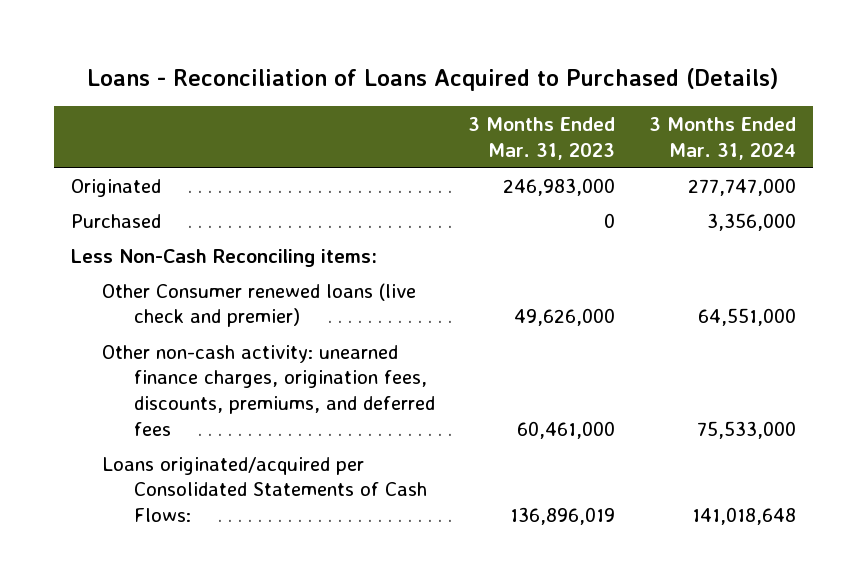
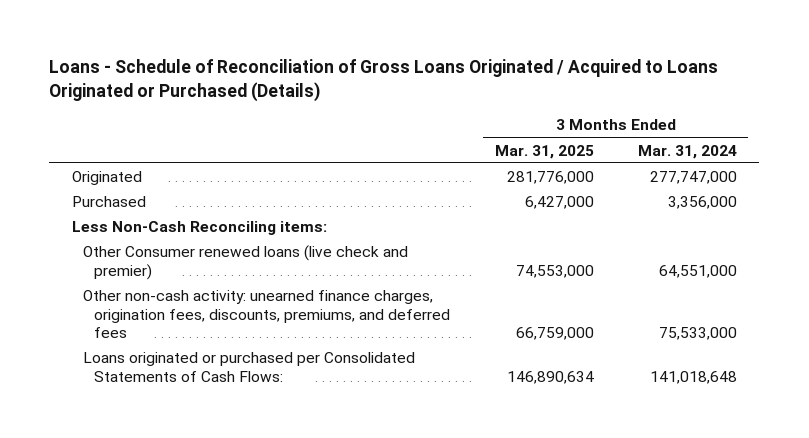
- Loans - Reconciliation of Loans Acquired to Purchased (Details)
+ Loans - Schedule of Reconciliation of Gross Loans Originated / Acquired to Loans Originated or Purchased (Details)
- | 3 Months Ended Mar. 31, 2023 | 3 Months Ended Mar. 31, 2024
+ | 3 Months Ended Mar. 31, 2025 | 3 Months Ended Mar. 31, 2024
- Loans originated/acquired per Consolidated Statements of Cash Flows: | 136,896,019 | 141,018,648
+ Loans originated or purchased per Consolidated Statements of Cash Flows: | 146,890,634 | 141,018,648

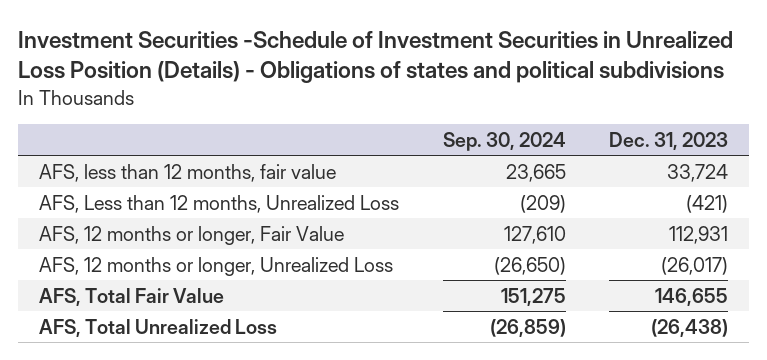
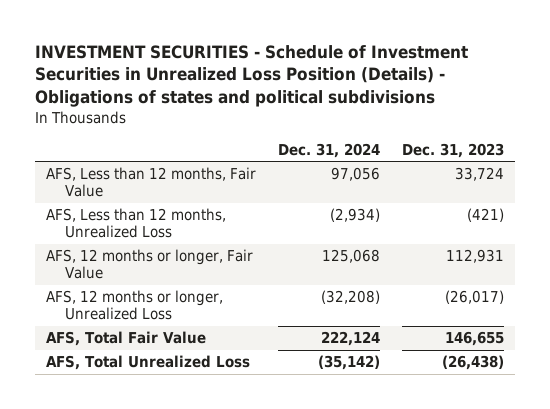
- Investment Securities -Schedule of Investment Securities in Unrealized Loss Position (Details) - Obligations of states and political subdivisions
+ INVESTMENT SECURITIES - Schedule of Investment Securities in Unrealized Loss Position (Details) - Obligations of states and political subdivisions
- | Sep. 30, 2024 | Dec. 31, 2023
+ | Dec. 31, 2024 | Dec. 31, 2023
- AFS, less than 12 months, fair value | 23,665 | 33,724
+ AFS, Less than 12 months, Fair Value | 97,056 | 33,724

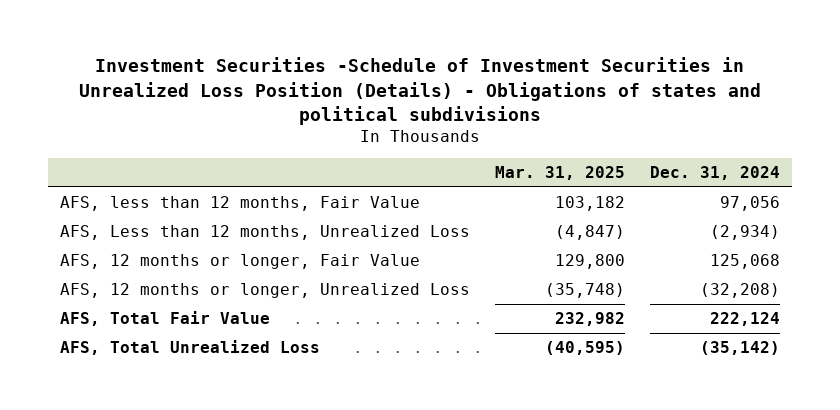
- INVESTMENT SECURITIES - Schedule of Investment Securities in Unrealized Loss Position (Details) - Obligations of states and political subdivisions
+ Investment Securities -Schedule of Investment Securities in Unrealized Loss Position (Details) - Obligations of states and political subdivisions
- | Dec. 31, 2024 | Dec. 31, 2023
+ | Mar. 31, 2025 | Dec. 31, 2024
- AFS, Less than 12 months, Fair Value | 97,056 | 33,724
+ AFS, less than 12 months, Fair Value | 103,182 | 97,056

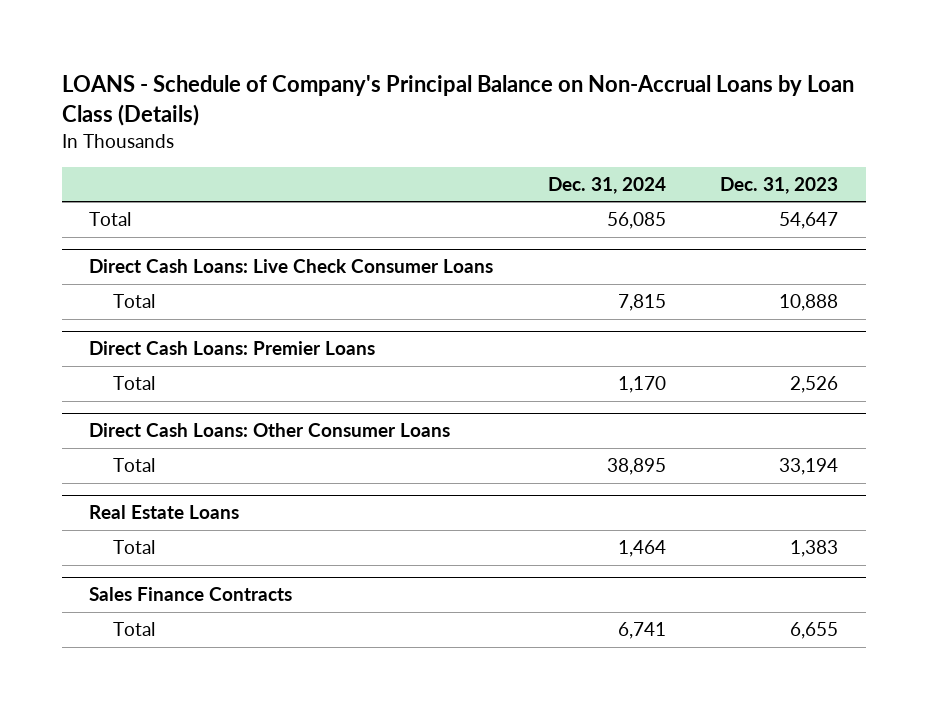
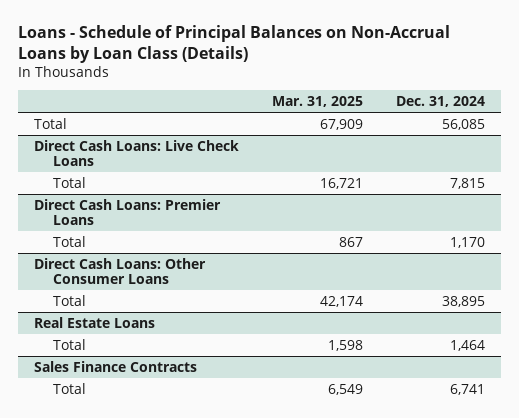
- LOANS - Schedule of Company's Principal Balance on Non-Accrual Loans by Loan Class (Details)
+ Loans - Schedule of Principal Balances on Non-Accrual Loans by Loan Class (Details)
- | Dec. 31, 2024 | Dec. 31, 2023
+ | Mar. 31, 2025 | Dec. 31, 2024
- Direct Cash Loans: Live Check Consumer Loans
+ Direct Cash Loans: Live Check Loans

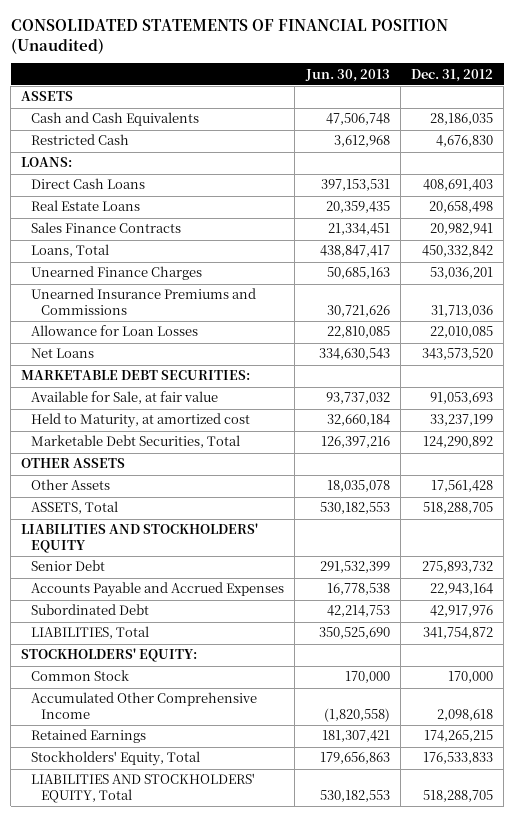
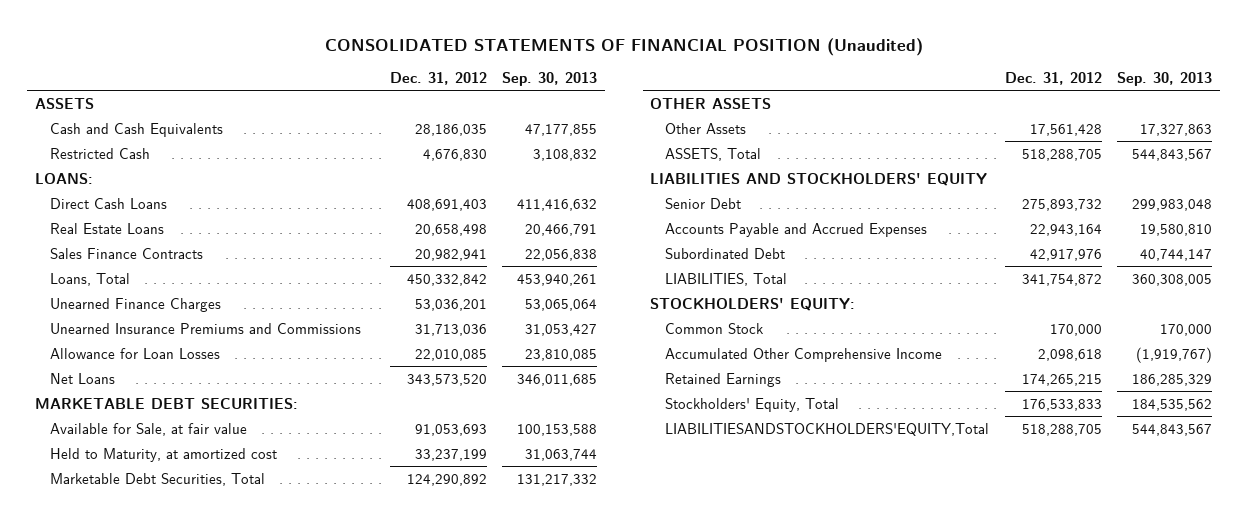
- | Jun. 30, 2013 | Dec. 31, 2012
+ | Dec. 31, 2012 | Sep. 30, 2013
- LIABILITIES AND STOCKHOLDERS' EQUITY, Total | 530,182,553 | 518,288,705
+ LIABILITIESANDSTOCKHOLDERS'EQUITY,Total | 518,288,705 | 544,843,567

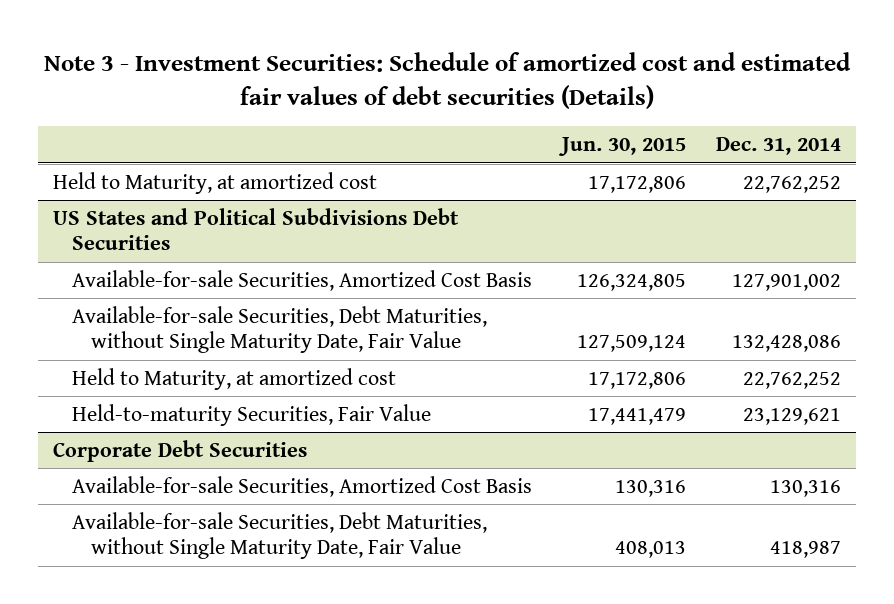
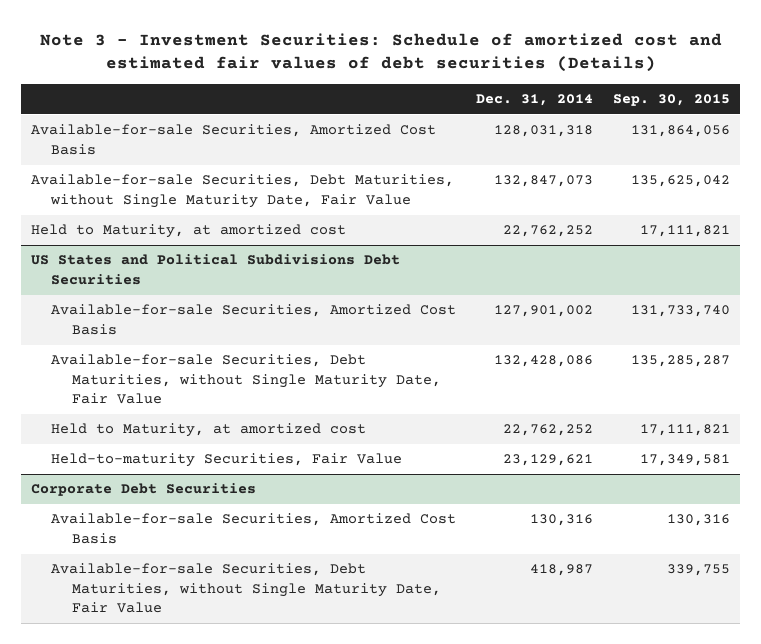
- | Jun. 30, 2015 | Dec. 31, 2014
+ | Dec. 31, 2014 | Sep. 30, 2015
+ Available-for-sale Securities, Amortized Cost Basis | 128,031,318 | 131,864,056
+ Available-for-sale Securities, Debt Maturities, without Single Maturity Date, Fair Value | 132,847,073 | 135,625,042

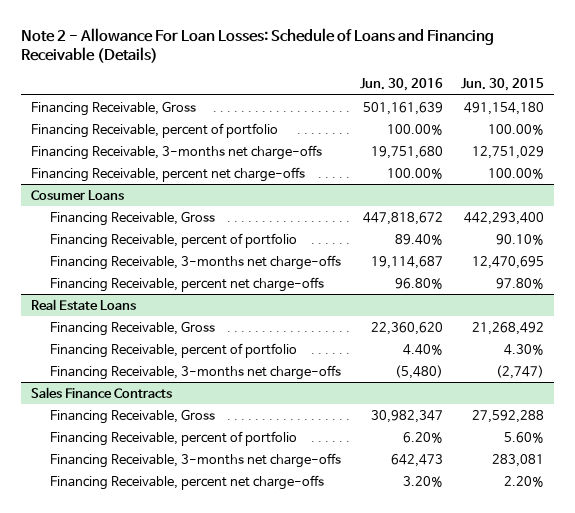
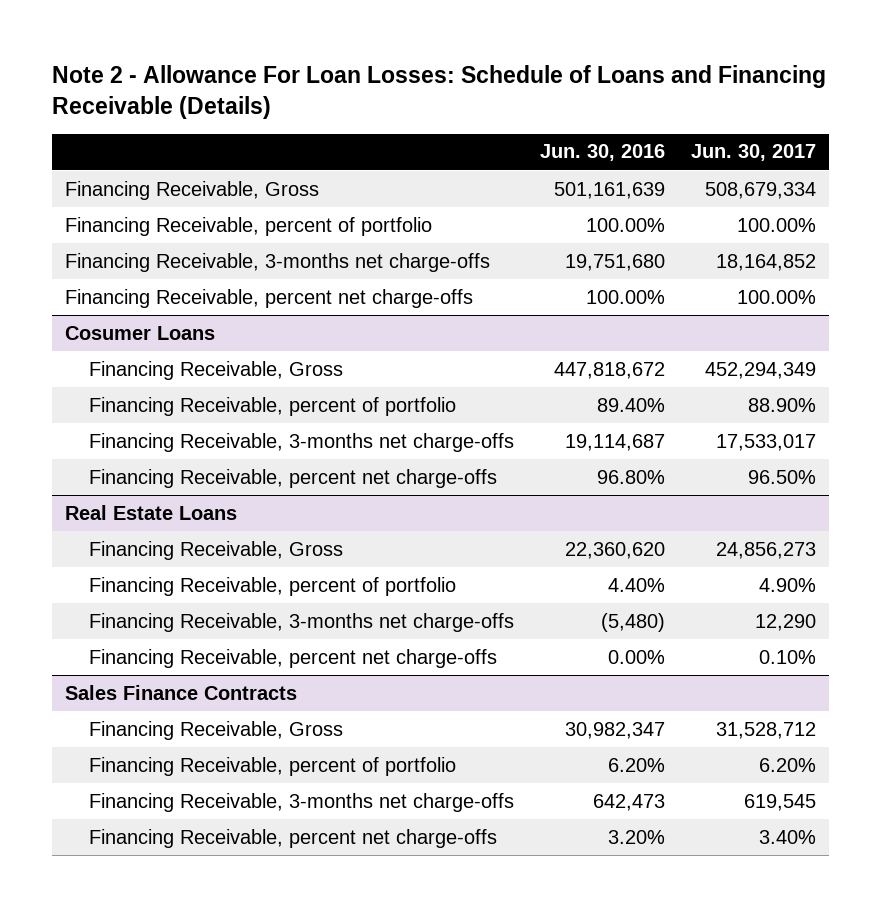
- | Jun. 30, 2016 | Jun. 30, 2015
+ | Jun. 30, 2016 | Jun. 30, 2017
@ Real Estate Loans
+ Financing Receivable, percent net charge-offs | 0.00% | 0.10%

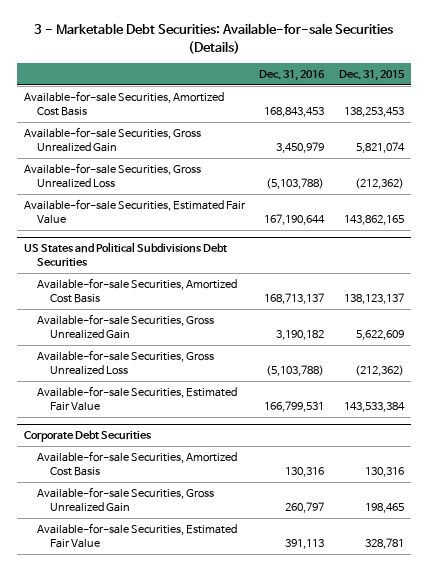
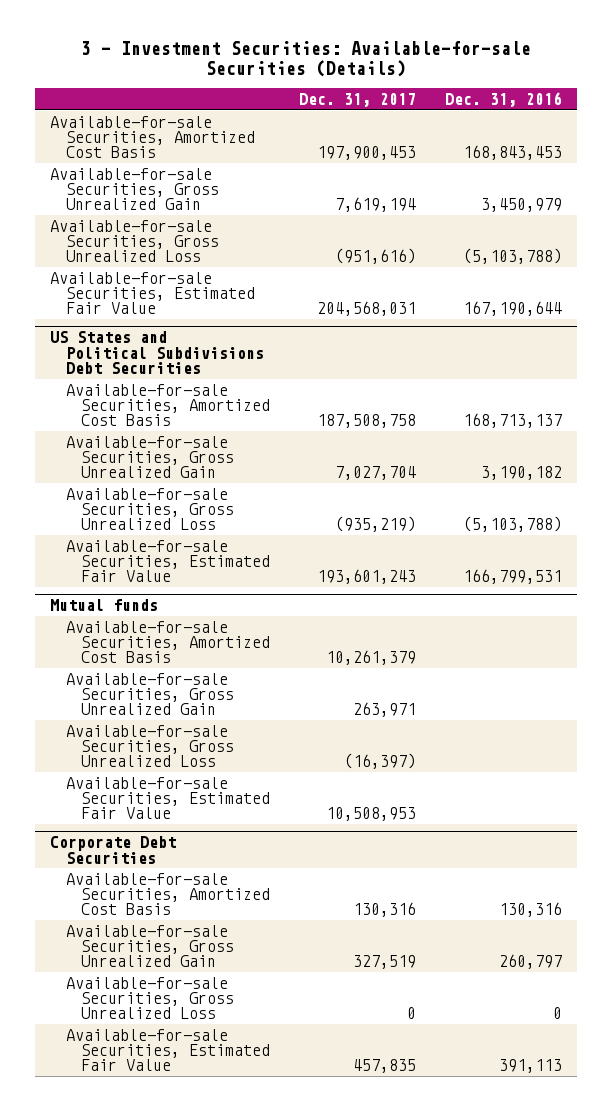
- 3 - Marketable Debt Securities: Available-for-sale Securities (Details)
+ 3 - Investment Securities: Available-for-sale Securities (Details)
- | Dec. 31, 2016 | Dec. 31, 2015
+ | Dec. 31, 2017 | Dec. 31, 2016
+ Mutual funds
+ Available-for-sale Securities, Amortized Cost Basis | 10,261,379 |
+ Available-for-sale Securities, Gross Unrealized Gain | 263,971 |
+ Available-for-sale Securities, Gross Unrealized Loss | (16,397) |
+ Available-for-sale Securities, Estimated Fair Value | 10,508,953 |
@ Corporate Debt Securities
+ Available-for-sale Securities, Gross Unrealized Loss | 0 | 0

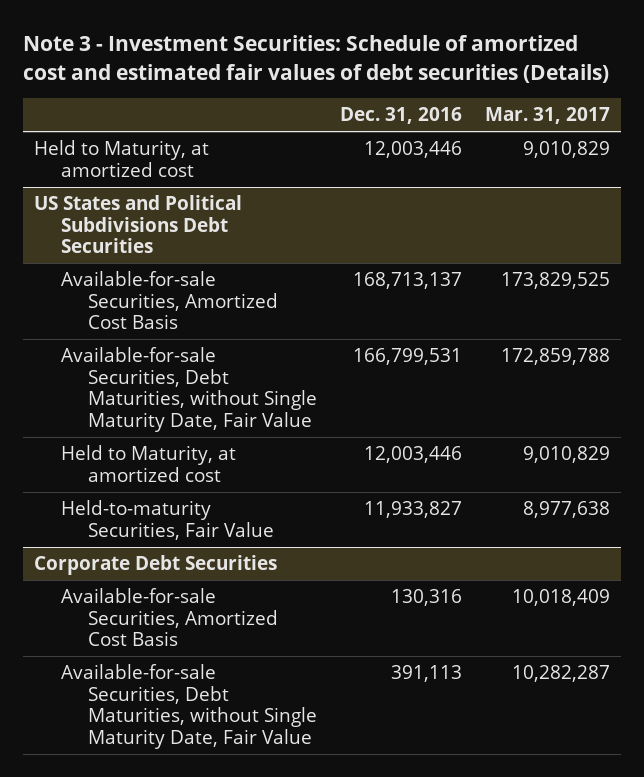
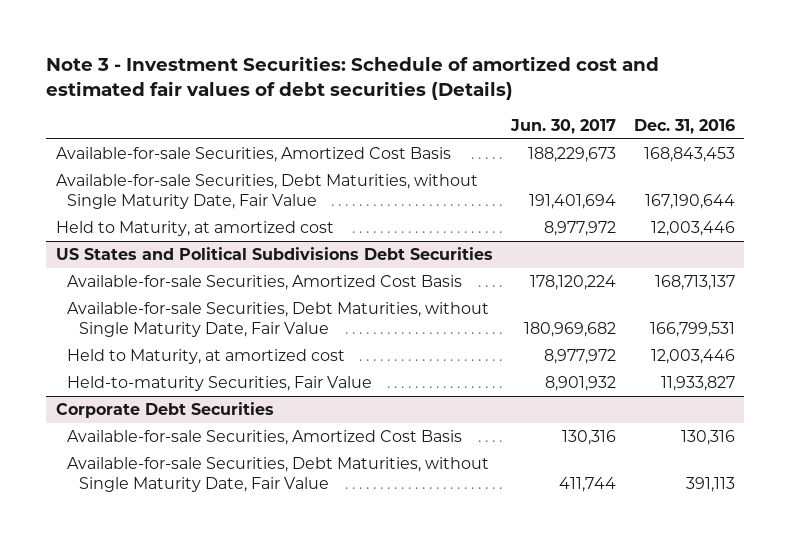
- | Dec. 31, 2016 | Mar. 31, 2017
+ | Jun. 30, 2017 | Dec. 31, 2016
+ Available-for-sale Securities, Amortized Cost Basis | 188,229,673 | 168,843,453
+ Available-for-sale Securities, Debt Maturities, without Single Maturity Date, Fair Value | 191,401,694 | 167,190,644

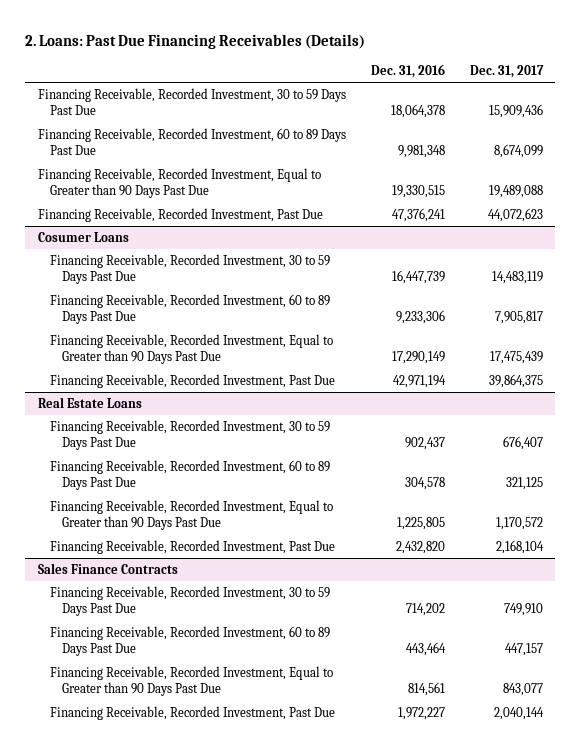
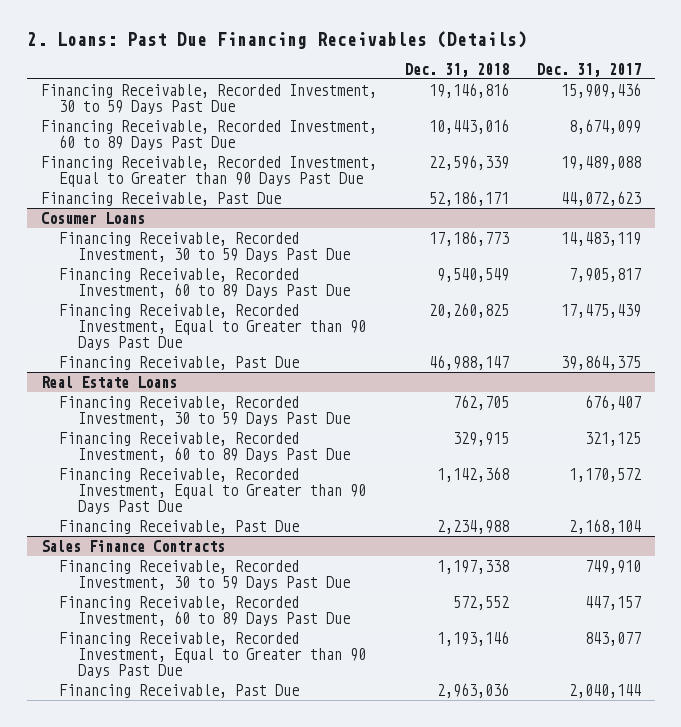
- | Dec. 31, 2016 | Dec. 31, 2017
+ | Dec. 31, 2018 | Dec. 31, 2017
- Financing Receivable, Recorded Investment, Past Due | 47,376,241 | 44,072,623
+ Financing Receivable, Past Due | 52,186,171 | 44,072,623
@ Cosumer Loans
- Financing Receivable, Recorded Investment, Past Due | 42,971,194 | 39,864,375
+ Financing Receivable, Past Due | 46,988,147 | 39,864,375
@ Real Estate Loans
- Financing Receivable, Recorded Investment, Past Due | 2,432,820 | 2,168,104
+ Financing Receivable, Past Due | 2,234,988 | 2,168,104
@ Sales Finance Contracts
- Financing Receivable, Recorded Investment, Past Due | 1,972,227 | 2,040,144
+ Financing Receivable, Past Due | 2,963,036 | 2,040,144

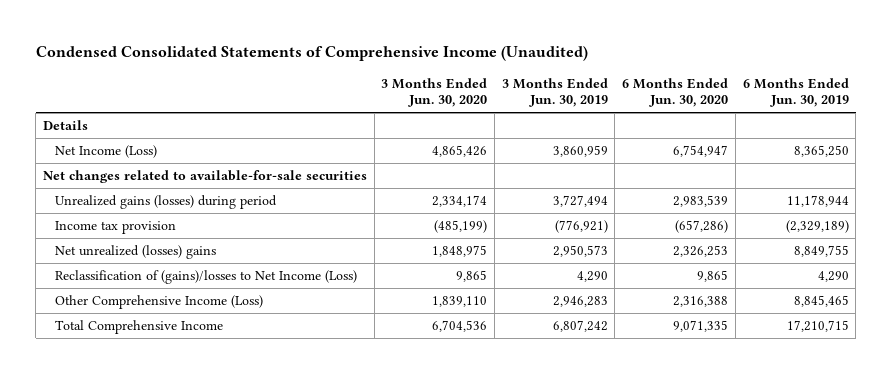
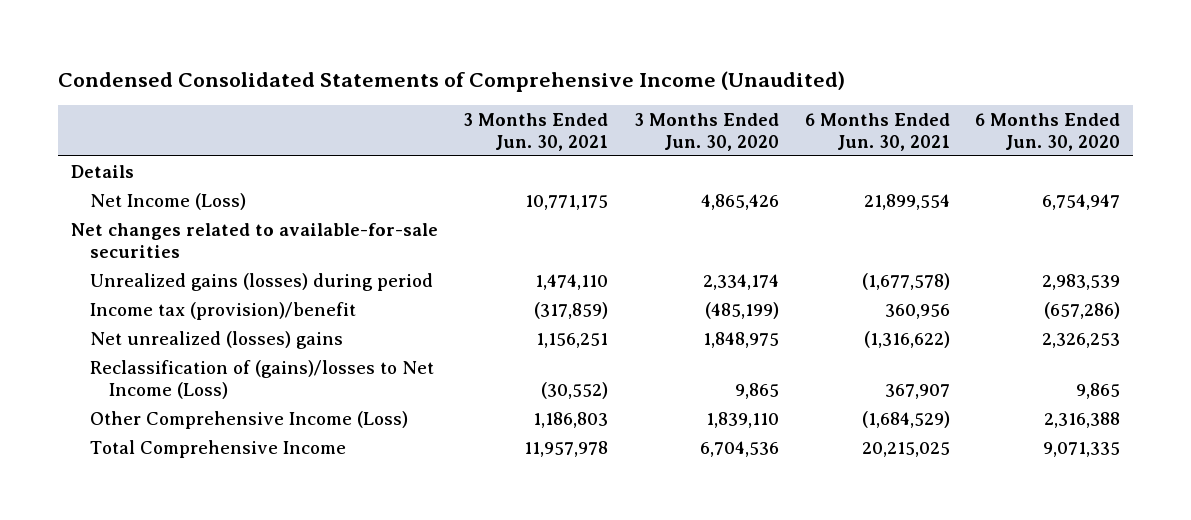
- | 3 Months Ended Jun. 30, 2020 | 3 Months Ended Jun. 30, 2019 | 6 Months Ended Jun. 30, 2020 | 6 Months Ended Jun. 30, 2019
+ | 3 Months Ended Jun. 30, 2021 | 3 Months Ended Jun. 30, 2020 | 6 Months Ended Jun. 30, 2021 | 6 Months Ended Jun. 30, 2020
- Income tax provision | (485,199) | (776,921) | (657,286) | (2,329,189)
+ Income tax (provision)/benefit | (317,859) | (485,199) | 360,956 | (657,286)

